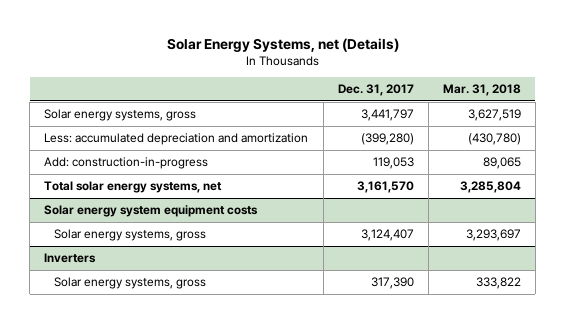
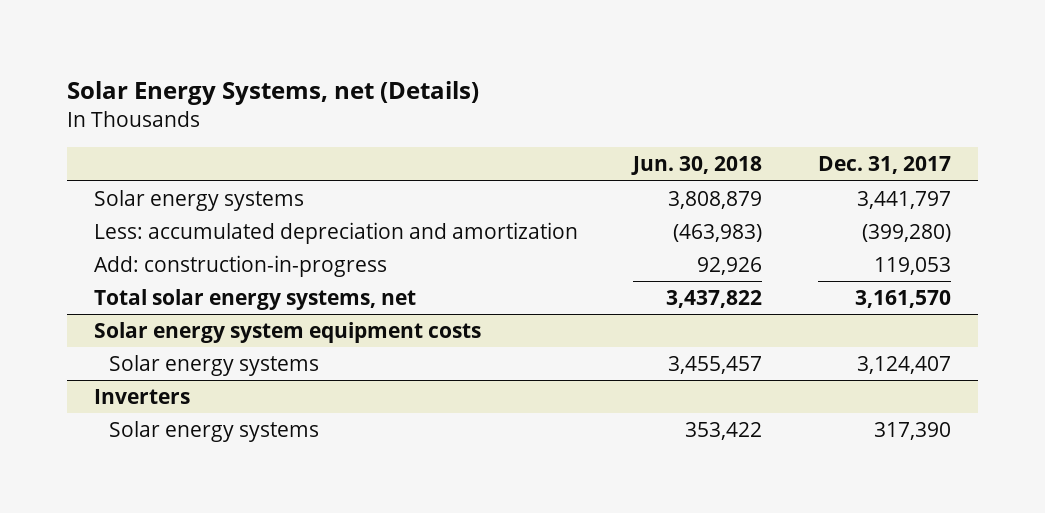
- | Dec. 31, 2017 | Mar. 31, 2018
+ | Jun. 30, 2018 | Dec. 31, 2017
- Solar energy systems, gross | 3,441,797 | 3,627,519
+ Solar energy systems | 3,808,879 | 3,441,797
@ Solar energy system equipment costs
- Solar energy systems, gross | 3,124,407 | 3,293,697
+ Solar energy systems | 3,455,457 | 3,124,407
@ Inverters
- Solar energy systems, gross | 317,390 | 333,822
+ Solar energy systems | 353,422 | 317,390

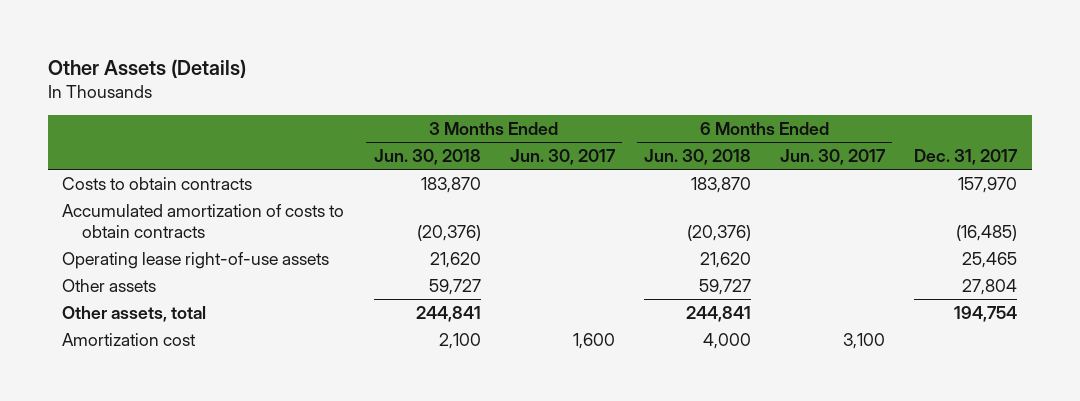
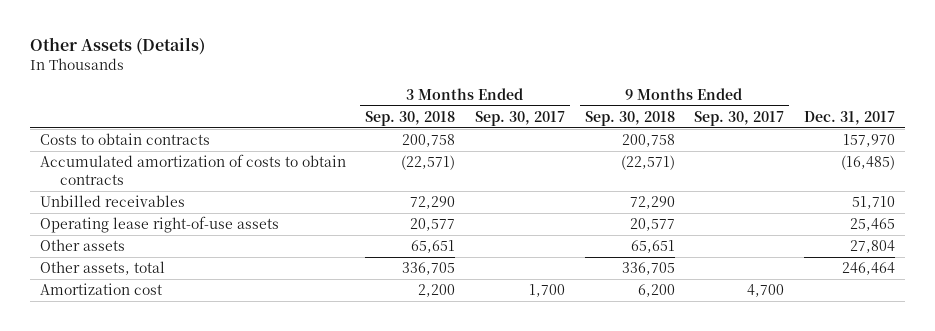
- | 3 Months Ended Jun. 30, 2018 | 3 Months Ended Jun. 30, 2017 | 6 Months Ended Jun. 30, 2018 | 6 Months Ended Jun. 30, 2017 | Dec. 31, 2017
+ | 3 Months Ended Sep. 30, 2018 | 3 Months Ended Sep. 30, 2017 | 9 Months Ended Sep. 30, 2018 | 9 Months Ended Sep. 30, 2017 | Dec. 31, 2017
+ Unbilled receivables | 72,290 | | 72,290 | | 51,710
- Other assets, total | 244,841 | | 244,841 | | 194,754
+ Other assets, total | 336,705 | | 336,705 | | 246,464

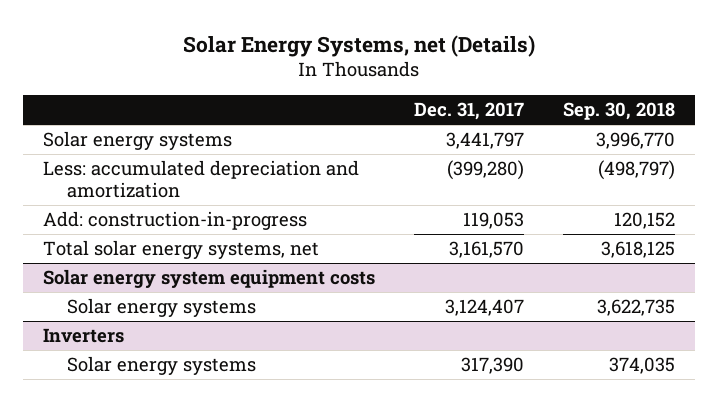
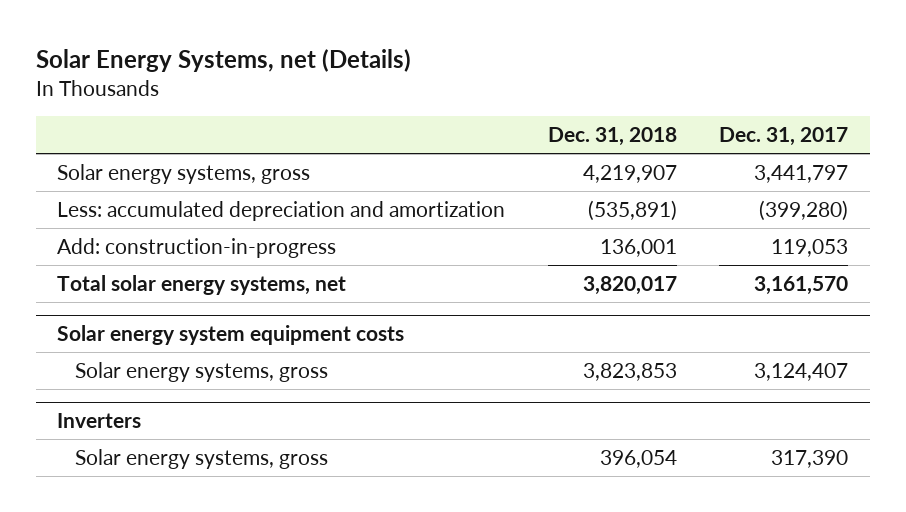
- | Dec. 31, 2017 | Sep. 30, 2018
+ | Dec. 31, 2018 | Dec. 31, 2017
- Solar energy systems | 3,441,797 | 3,996,770
+ Solar energy systems, gross | 4,219,907 | 3,441,797
@ Solar energy system equipment costs
- Solar energy systems | 3,124,407 | 3,622,735
+ Solar energy systems, gross | 3,823,853 | 3,124,407
@ Inverters
- Solar energy systems | 317,390 | 374,035
+ Solar energy systems, gross | 396,054 | 317,390

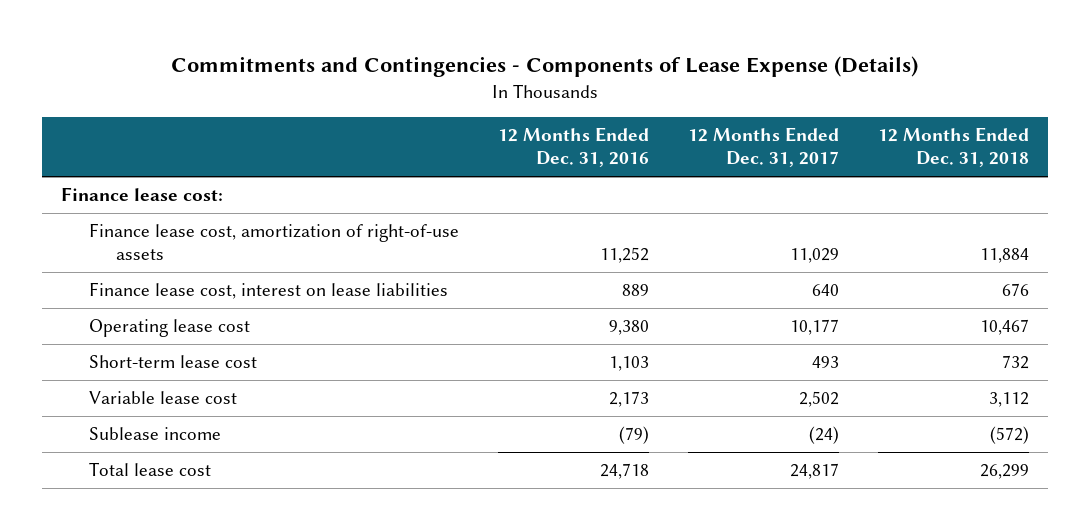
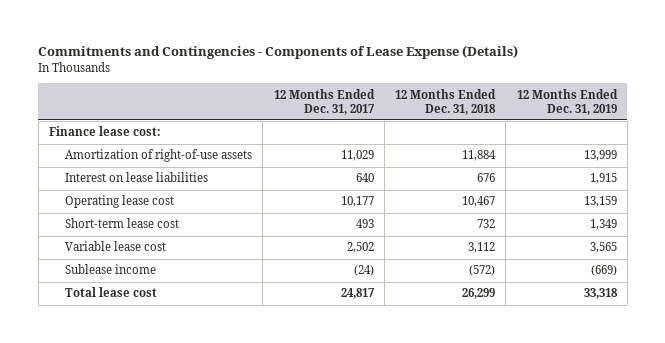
- | 12 Months Ended Dec. 31, 2016 | 12 Months Ended Dec. 31, 2017 | 12 Months Ended Dec. 31, 2018
+ | 12 Months Ended Dec. 31, 2017 | 12 Months Ended Dec. 31, 2018 | 12 Months Ended Dec. 31, 2019
- Finance lease cost, amortization of right-of-use assets | 11,252 | 11,029 | 11,884
- Finance lease cost, interest on lease liabilities | 889 | 640 | 676
+ Amortization of right-of-use assets | 11,029 | 11,884 | 13,999
+ Interest on lease liabilities | 640 | 676 | 1,915

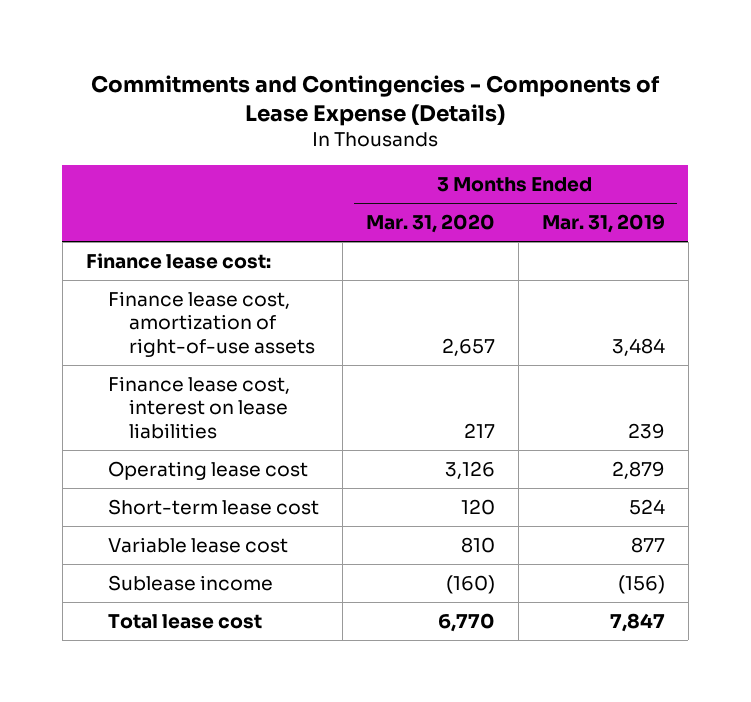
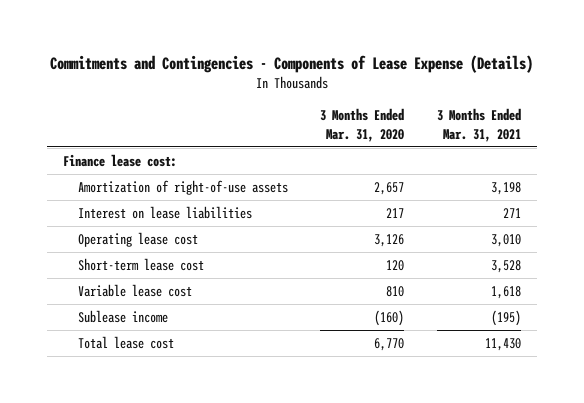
- | 3 Months Ended Mar. 31, 2020 | 3 Months Ended Mar. 31, 2019
+ | 3 Months Ended Mar. 31, 2020 | 3 Months Ended Mar. 31, 2021
- Finance lease cost, amortization of right-of-use assets | 2,657 | 3,484
- Finance lease cost, interest on lease liabilities | 217 | 239
+ Amortization of right-of-use assets | 2,657 | 3,198
+ Interest on lease liabilities | 217 | 271

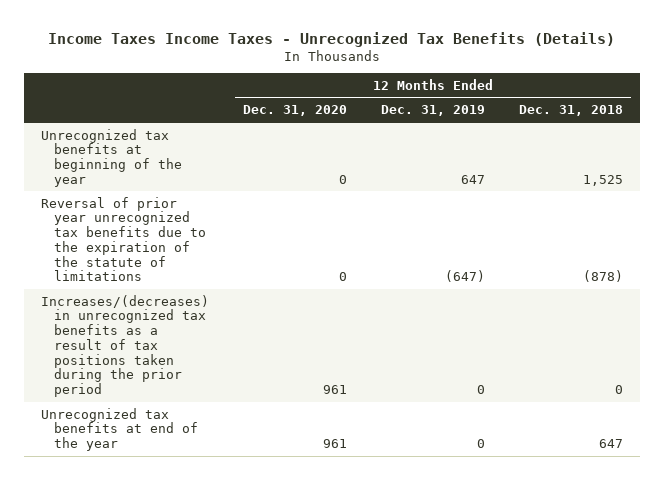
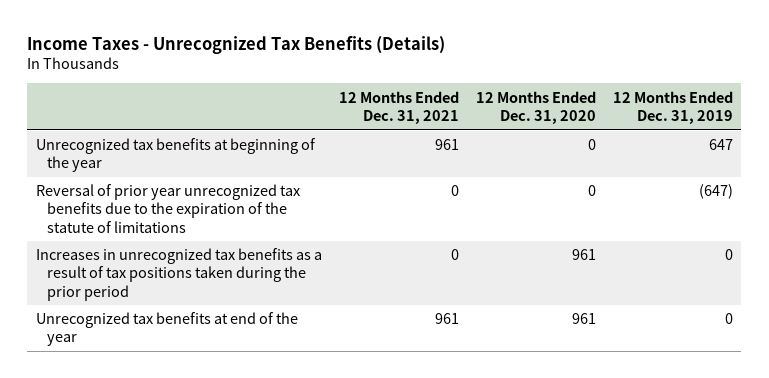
- Income Taxes Income Taxes - Unrecognized Tax Benefits (Details)
+ Income Taxes - Unrecognized Tax Benefits (Details)
- | 12 Months Ended Dec. 31, 2020 | 12 Months Ended Dec. 31, 2019 | 12 Months Ended Dec. 31, 2018
+ | 12 Months Ended Dec. 31, 2021 | 12 Months Ended Dec. 31, 2020 | 12 Months Ended Dec. 31, 2019
- Increases/(decreases) in unrecognized tax benefits as a result of tax positions taken during the prior period | 961 | 0 | 0
+ Increases in unrecognized tax benefits as a result of tax positions taken during the prior period | 0 | 961 | 0

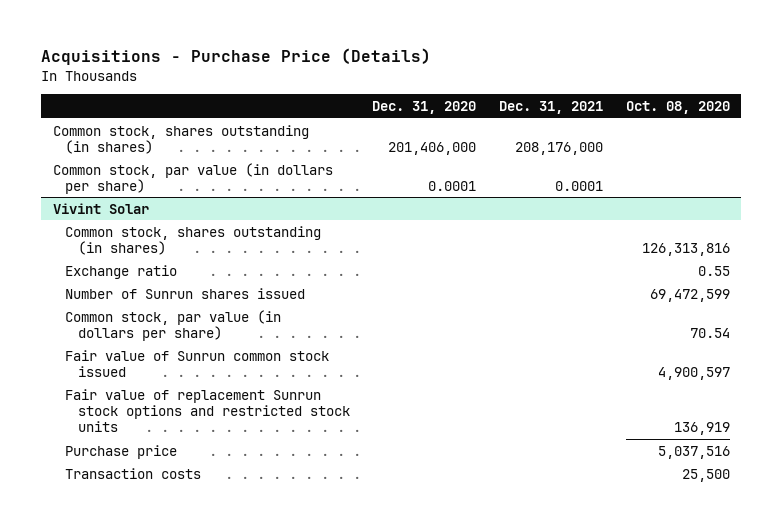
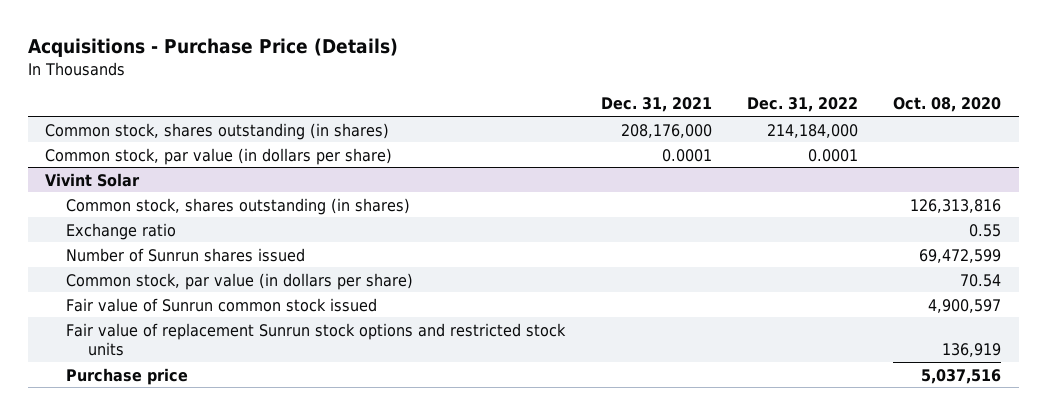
- | Dec. 31, 2020 | Dec. 31, 2021 | Oct. 08, 2020
+ | Dec. 31, 2021 | Dec. 31, 2022 | Oct. 08, 2020
@ Vivint Solar
- Transaction costs | | | 25,500

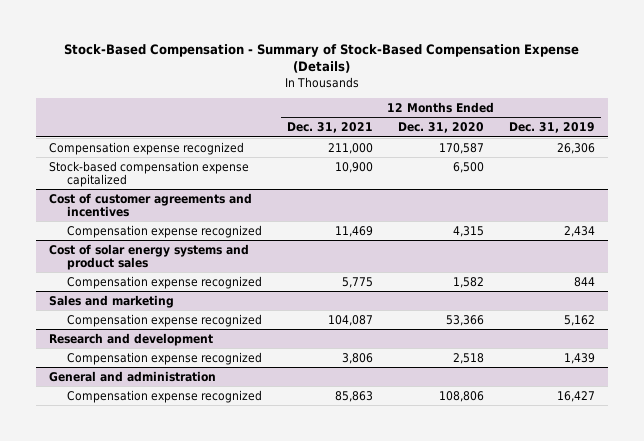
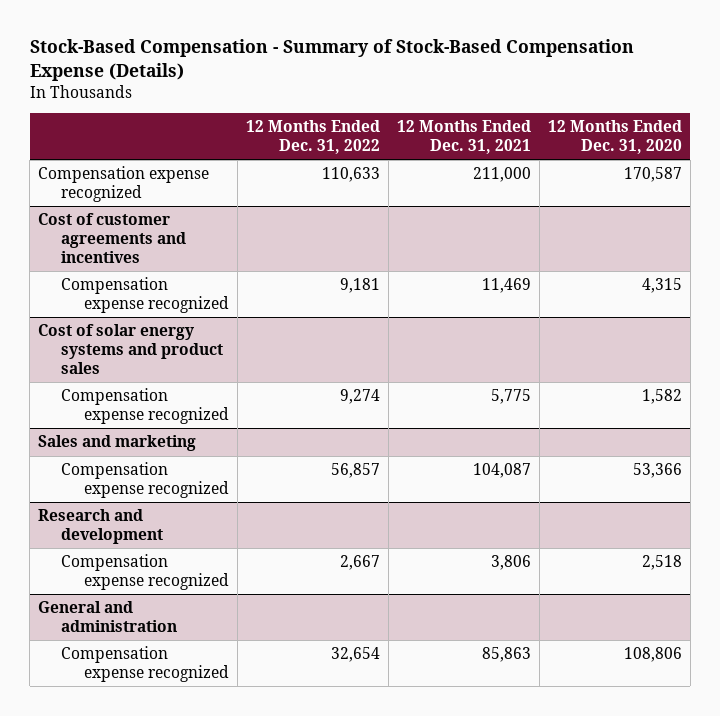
- | 12 Months Ended Dec. 31, 2021 | 12 Months Ended Dec. 31, 2020 | 12 Months Ended Dec. 31, 2019
+ | 12 Months Ended Dec. 31, 2022 | 12 Months Ended Dec. 31, 2021 | 12 Months Ended Dec. 31, 2020
- Stock-based compensation expense capitalized | 10,900 | 6,500 |

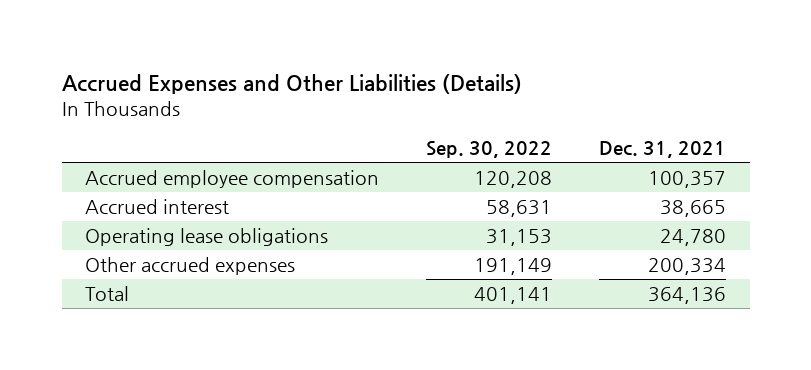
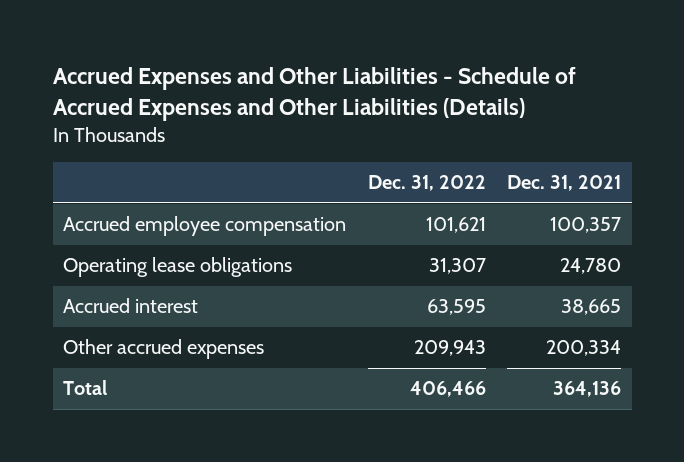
- Accrued Expenses and Other Liabilities (Details)
+ Accrued Expenses and Other Liabilities - Schedule of Accrued Expenses and Other Liabilities (Details)
- | Sep. 30, 2022 | Dec. 31, 2021
+ | Dec. 31, 2022 | Dec. 31, 2021
moved down: Accrued interest | 63,595 | 38,665

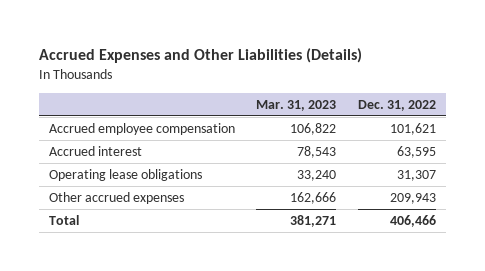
- Accrued Expenses and Other Liabilities - Schedule of Accrued Expenses and Other Liabilities (Details)
+ Accrued Expenses and Other Liabilities (Details)
- | Dec. 31, 2022 | Dec. 31, 2021
+ | Mar. 31, 2023 | Dec. 31, 2022
moved down: Operating lease obligations | 33,240 | 31,307

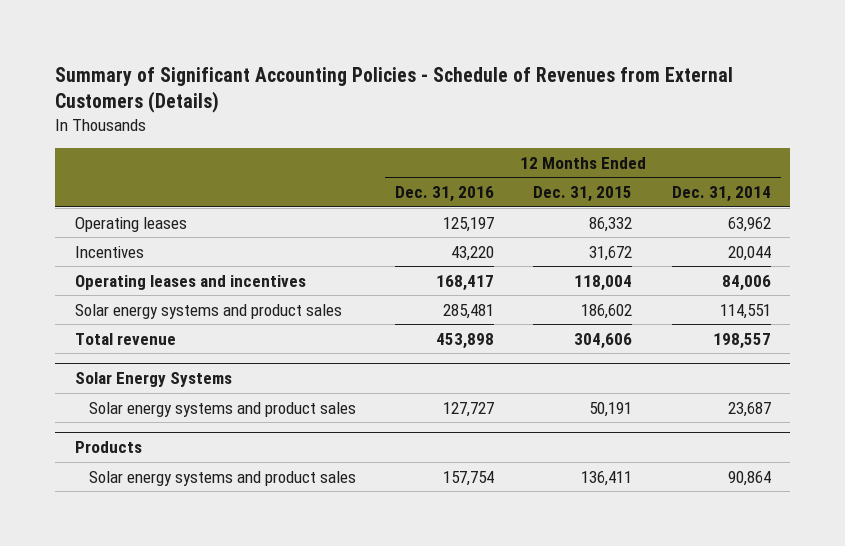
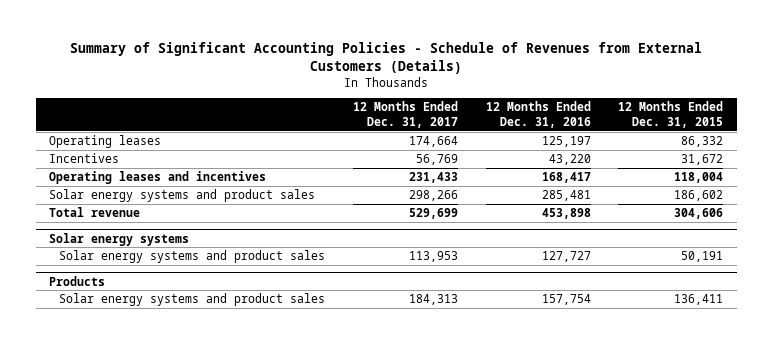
- | 12 Months Ended Dec. 31, 2016 | 12 Months Ended Dec. 31, 2015 | 12 Months Ended Dec. 31, 2014
+ | 12 Months Ended Dec. 31, 2017 | 12 Months Ended Dec. 31, 2016 | 12 Months Ended Dec. 31, 2015
- Solar Energy Systems
+ Solar energy systems

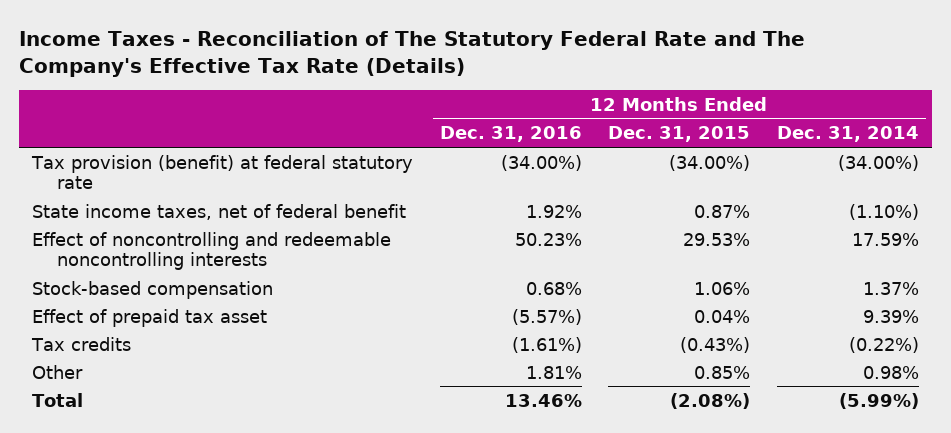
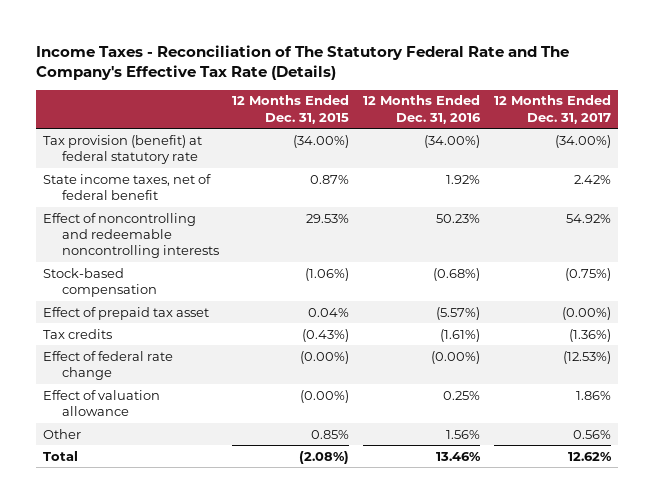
- | 12 Months Ended Dec. 31, 2016 | 12 Months Ended Dec. 31, 2015 | 12 Months Ended Dec. 31, 2014
+ | 12 Months Ended Dec. 31, 2015 | 12 Months Ended Dec. 31, 2016 | 12 Months Ended Dec. 31, 2017
- Stock-based compensation | 0.68% | 1.06% | 1.37%
+ Stock-based compensation | (1.06%) | (0.68%) | (0.75%)
- Other | 1.81% | 0.85% | 0.98%
+ Effect of federal rate change | (0.00%) | (0.00%) | (12.53%)
+ Effect of valuation allowance | (0.00%) | 0.25% | 1.86%
+ Other | 0.85% | 1.56% | 0.56%

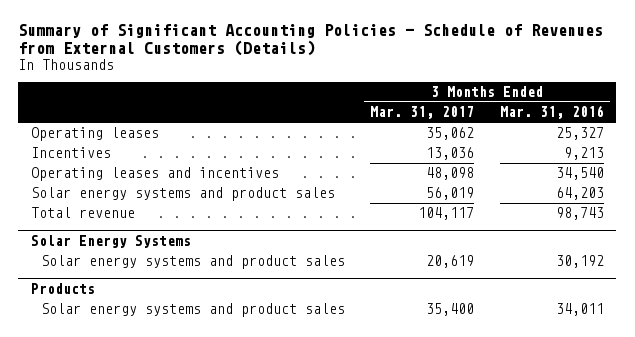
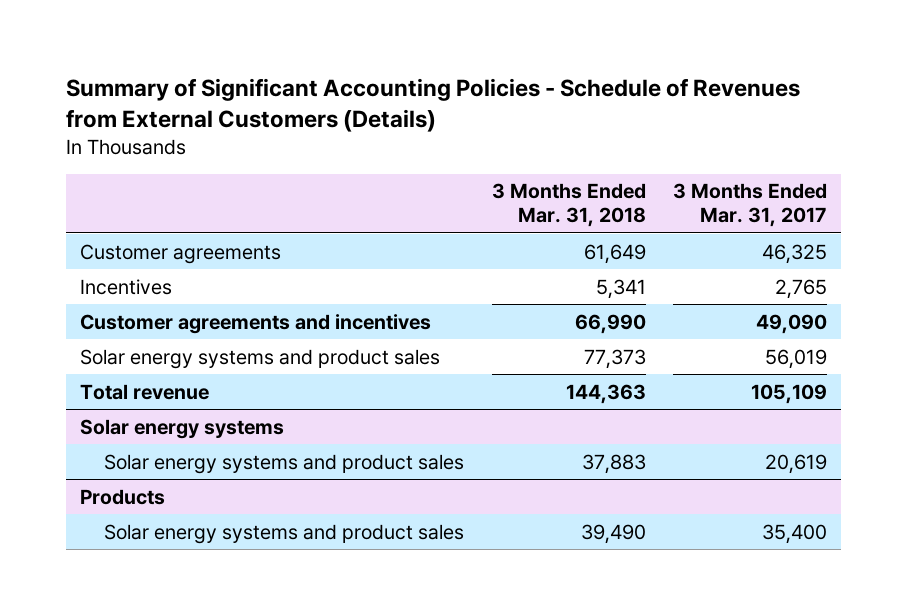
- | 3 Months Ended Mar. 31, 2017 | 3 Months Ended Mar. 31, 2016
+ | 3 Months Ended Mar. 31, 2018 | 3 Months Ended Mar. 31, 2017
- Operating leases | 35,062 | 25,327
- Incentives | 13,036 | 9,213
- Operating leases and incentives | 48,098 | 34,540
+ Customer agreements | 61,649 | 46,325
+ Incentives | 5,341 | 2,765
+ Customer agreements and incentives | 66,990 | 49,090
- Total revenue | 104,117 | 98,743
- Solar Energy Systems
+ Total revenue | 144,363 | 105,109
+ Solar energy systems

